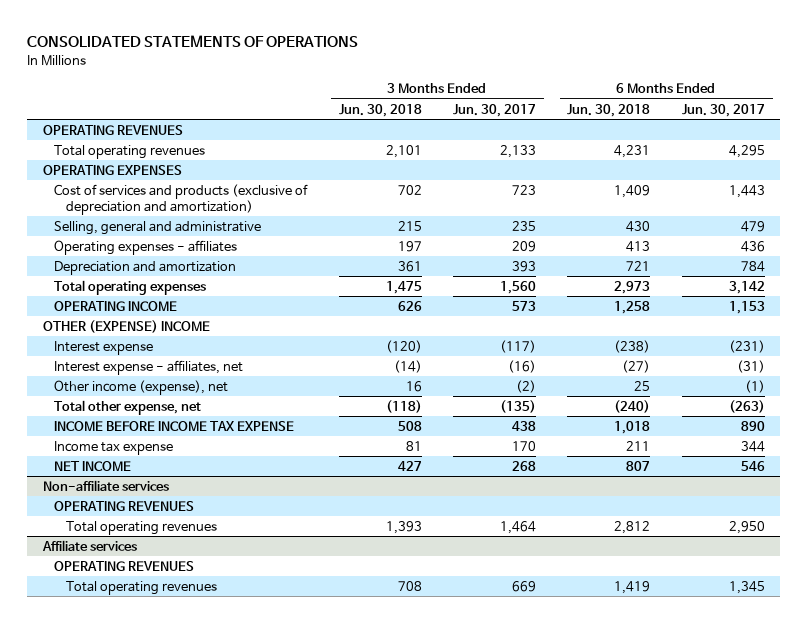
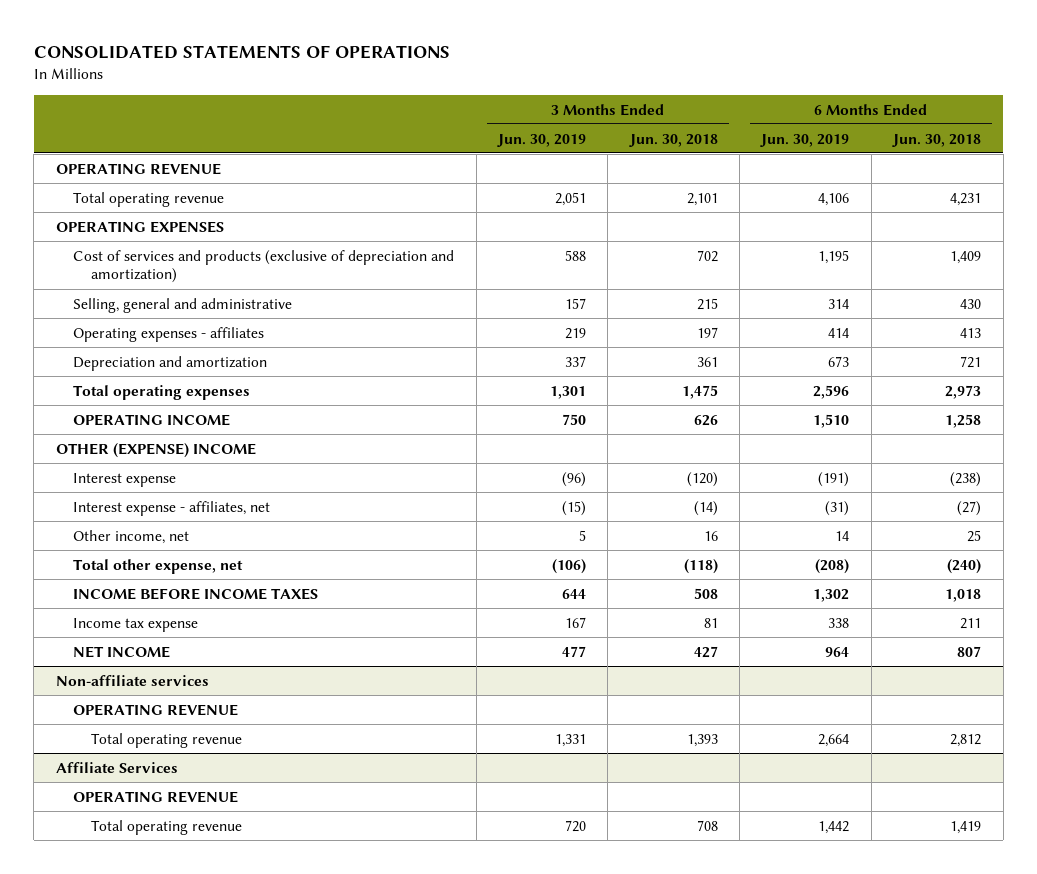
- | 3 Months Ended Jun. 30, 2018 | 3 Months Ended Jun. 30, 2017 | 6 Months Ended Jun. 30, 2018 | 6 Months Ended Jun. 30, 2017
+ | 3 Months Ended Jun. 30, 2019 | 3 Months Ended Jun. 30, 2018 | 6 Months Ended Jun. 30, 2019 | 6 Months Ended Jun. 30, 2018
- OPERATING REVENUES
- Total operating revenues | 2,101 | 2,133 | 4,231 | 4,295
+ OPERATING REVENUE
+ Total operating revenue | 2,051 | 2,101 | 4,106 | 4,231
- Other income (expense), net | 16 | (2) | 25 | (1)
+ Other income, net | 5 | 16 | 14 | 25
- INCOME BEFORE INCOME TAX EXPENSE | 508 | 438 | 1,018 | 890
+ INCOME BEFORE INCOME TAXES | 644 | 508 | 1,302 | 1,018
@ Non-affiliate services
- OPERATING REVENUES
- Total operating revenues | 1,393 | 1,464 | 2,812 | 2,950
- Affiliate services
- OPERATING REVENUES
- Total operating revenues | 708 | 669 | 1,419 | 1,345
@ Non-affiliate services
+ OPERATING REVENUE
+ Total operating revenue | 1,331 | 1,393 | 2,664 | 2,812
+ Affiliate Services
+ OPERATING REVENUE
+ Total operating revenue | 720 | 708 | 1,442 | 1,419

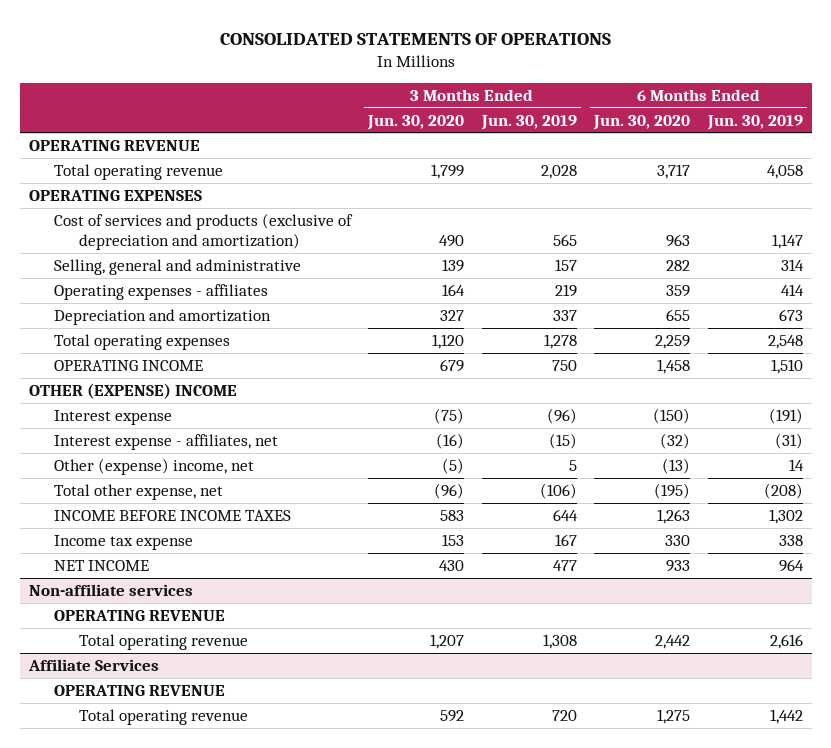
- | 3 Months Ended Jun. 30, 2019 | 3 Months Ended Jun. 30, 2018 | 6 Months Ended Jun. 30, 2019 | 6 Months Ended Jun. 30, 2018
+ | 3 Months Ended Jun. 30, 2020 | 3 Months Ended Jun. 30, 2019 | 6 Months Ended Jun. 30, 2020 | 6 Months Ended Jun. 30, 2019
- Total operating revenue | 2,051 | 2,101 | 4,106 | 4,231
+ Total operating revenue | 1,799 | 2,028 | 3,717 | 4,058
- Cost of services and products (exclusive of depreciation and amortization) | 588 | 702 | 1,195 | 1,409
+ Cost of services and products (exclusive of depreciation and amortization) | 490 | 565 | 963 | 1,147
- Total operating expenses | 1,301 | 1,475 | 2,596 | 2,973
+ Total operating expenses | 1,120 | 1,278 | 2,259 | 2,548
- Other income, net | 5 | 16 | 14 | 25
+ Other (expense) income, net | (5) | 5 | (13) | 14
@ Non-affiliate services
- Total operating revenue | 1,331 | 1,393 | 2,664 | 2,812
+ Total operating revenue | 1,207 | 1,308 | 2,442 | 2,616

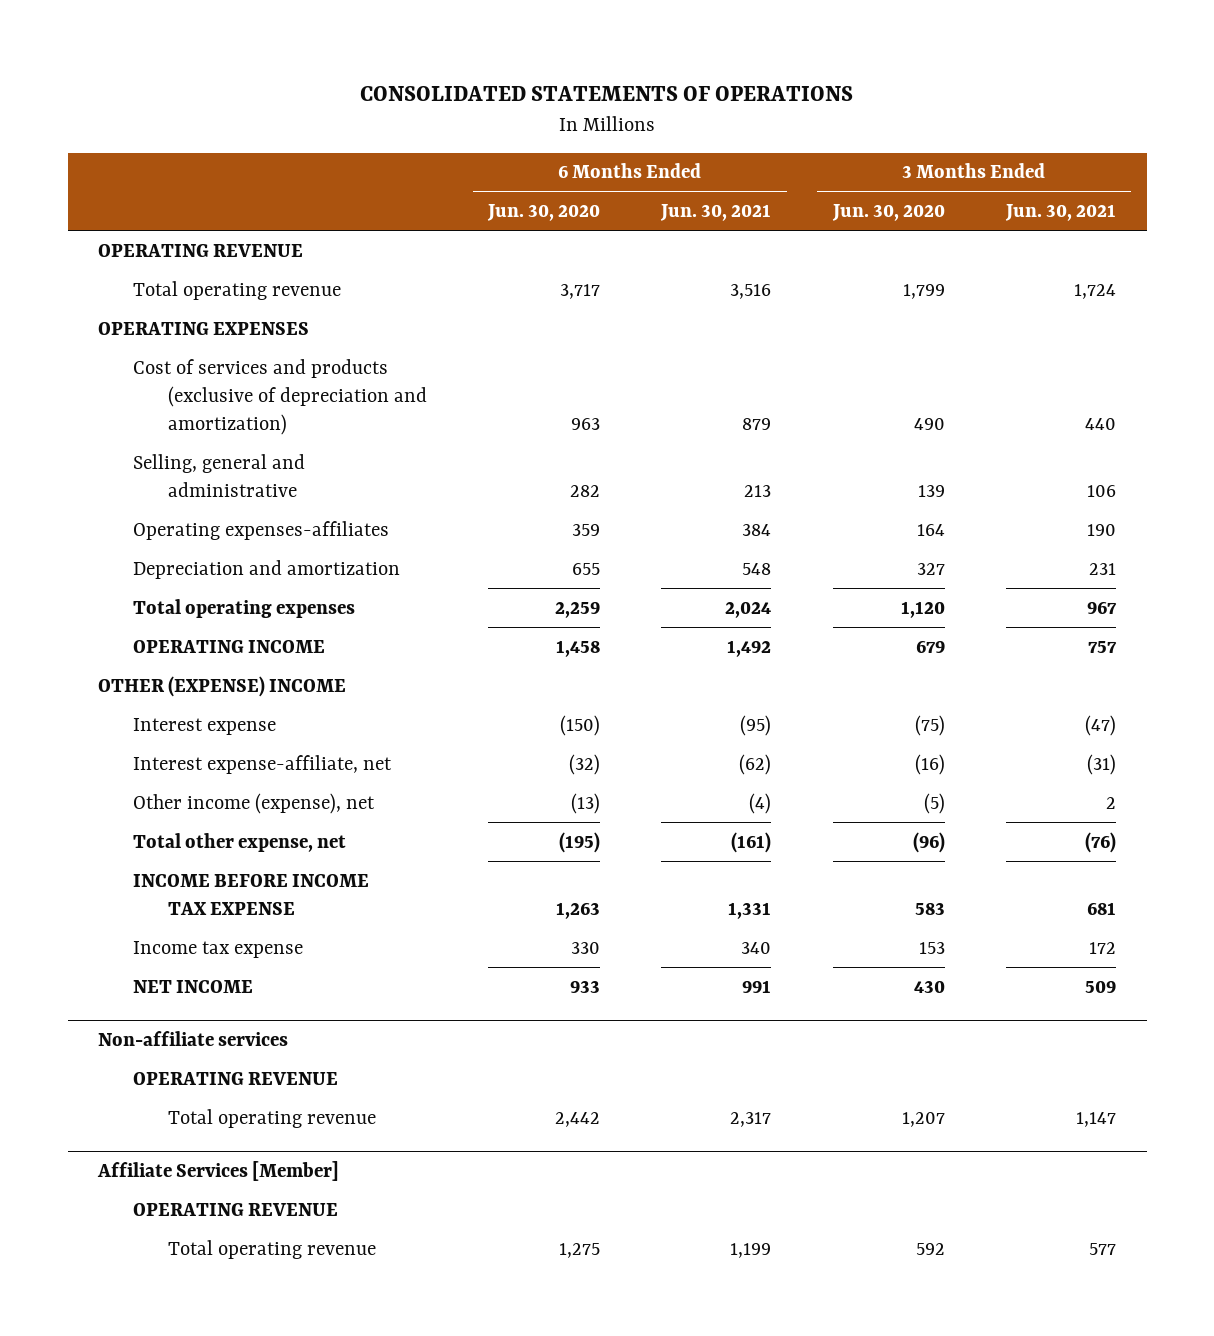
- | 3 Months Ended Jun. 30, 2020 | 3 Months Ended Jun. 30, 2019 | 6 Months Ended Jun. 30, 2020 | 6 Months Ended Jun. 30, 2019
+ | 6 Months Ended Jun. 30, 2020 | 6 Months Ended Jun. 30, 2021 | 3 Months Ended Jun. 30, 2020 | 3 Months Ended Jun. 30, 2021
- Operating expenses - affiliates | 164 | 219 | 359 | 414
+ Operating expenses-affiliates | 359 | 384 | 164 | 190
- Interest expense - affiliates, net | (16) | (15) | (32) | (31)
- Other (expense) income, net | (5) | 5 | (13) | 14
+ Interest expense-affiliate, net | (32) | (62) | (16) | (31)
+ Other income (expense), net | (13) | (4) | (5) | 2
- INCOME BEFORE INCOME TAXES | 583 | 644 | 1,263 | 1,302
+ INCOME BEFORE INCOME TAX EXPENSE | 1,263 | 1,331 | 583 | 681
- Affiliate Services
+ Affiliate Services [Member]

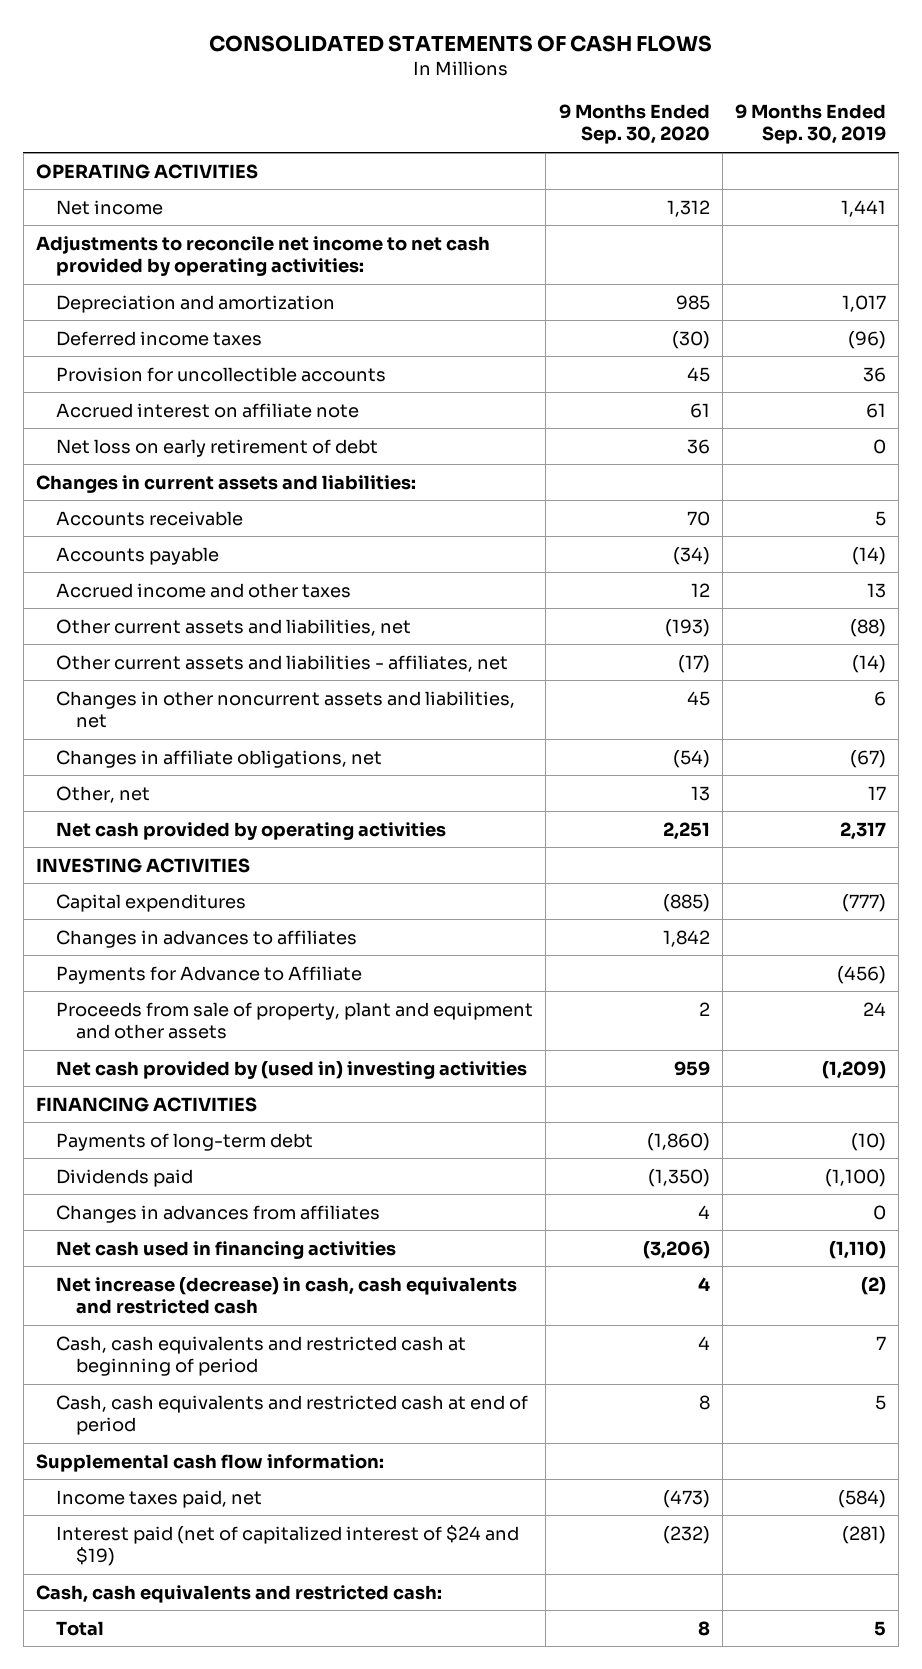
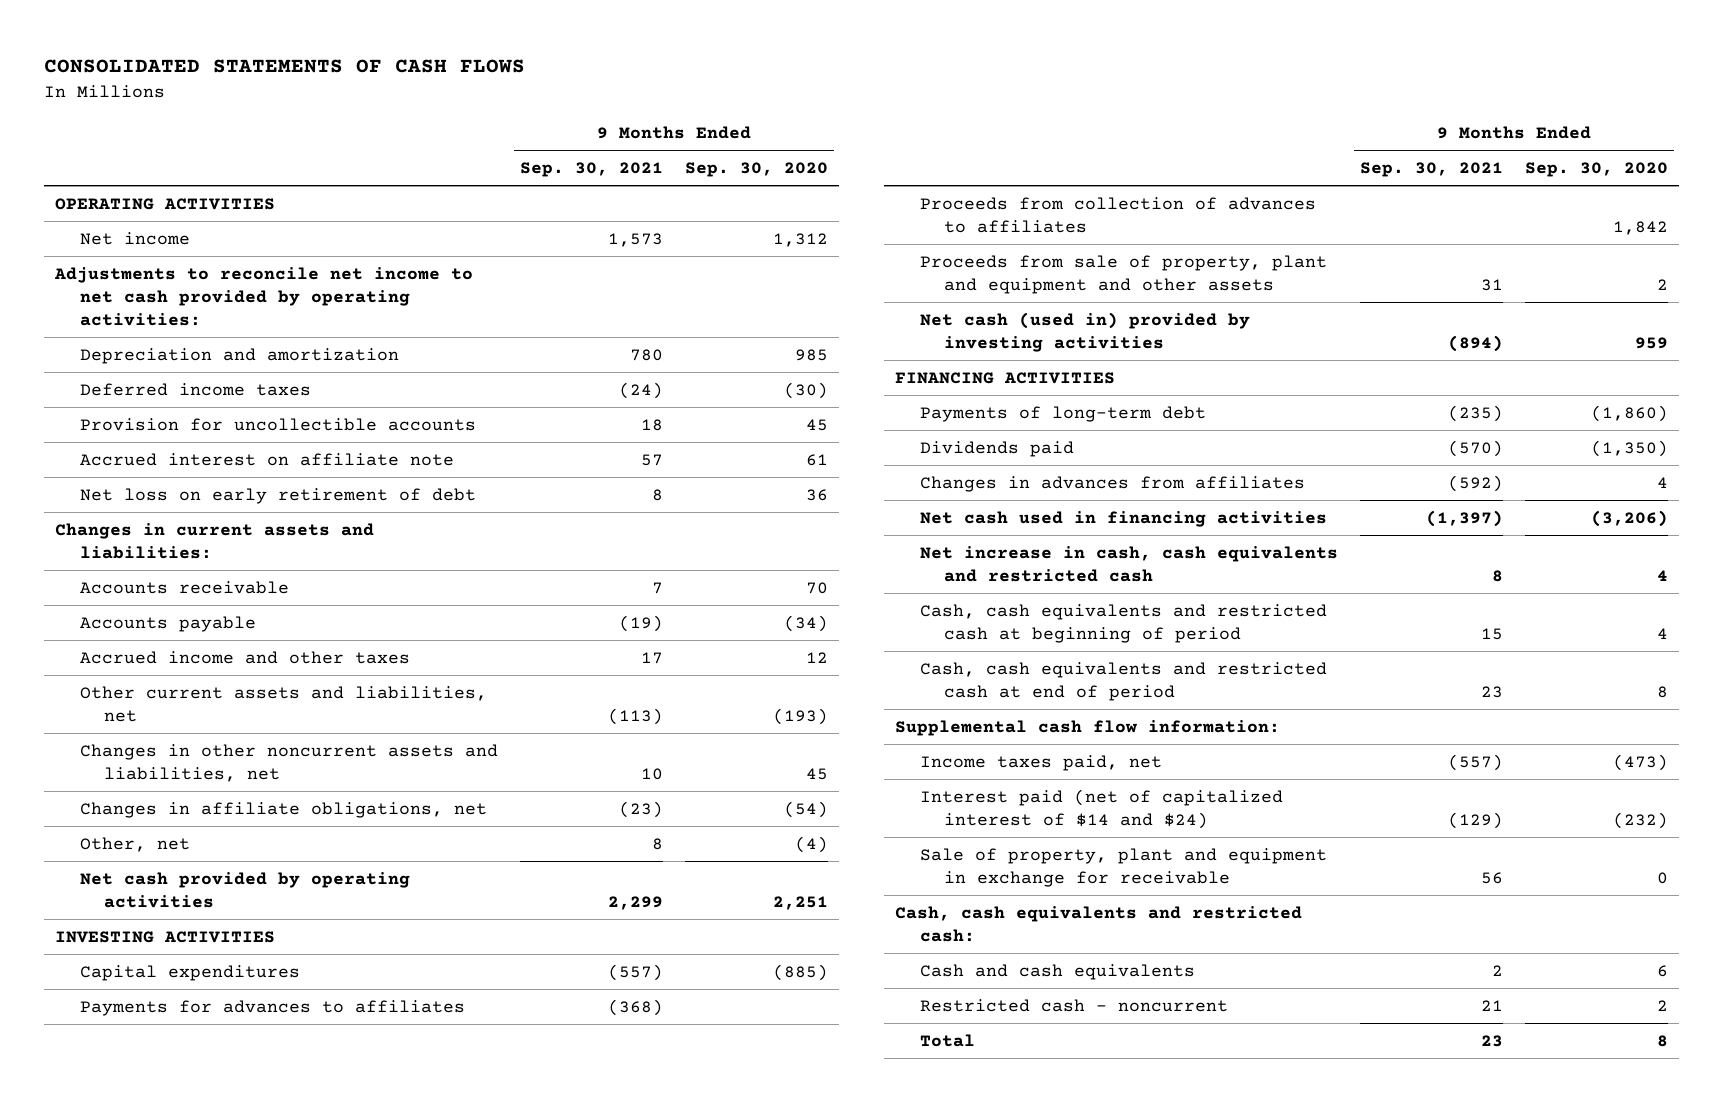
- | 9 Months Ended Sep. 30, 2020 | 9 Months Ended Sep. 30, 2019
+ | 9 Months Ended Sep. 30, 2021 | 9 Months Ended Sep. 30, 2020
- Other current assets and liabilities - affiliates, net | (17) | (14)
- Other, net | 13 | 17
+ Other, net | 8 | (4)
- Changes in advances to affiliates | 1,842 |
- Payments for Advance to Affiliate | | (456)
+ Payments for advances to affiliates | (368) |
+ Proceeds from collection of advances to affiliates | | 1,842
- Net cash provided by (used in) investing activities | 959 | (1,209)
+ Net cash (used in) provided by investing activities | (894) | 959
- Net increase (decrease) in cash, cash equivalents and restricted cash | 4 | (2)
+ Net increase in cash, cash equivalents and restricted cash | 8 | 4
- Interest paid (net of capitalized interest of $24 and $19) | (232) | (281)
+ Interest paid (net of capitalized interest of $14 and $24) | (129) | (232)
+ Sale of property, plant and equipment in exchange for receivable | 56 | 0
+ Cash and cash equivalents | 2 | 6
+ Restricted cash - noncurrent | 21 | 2

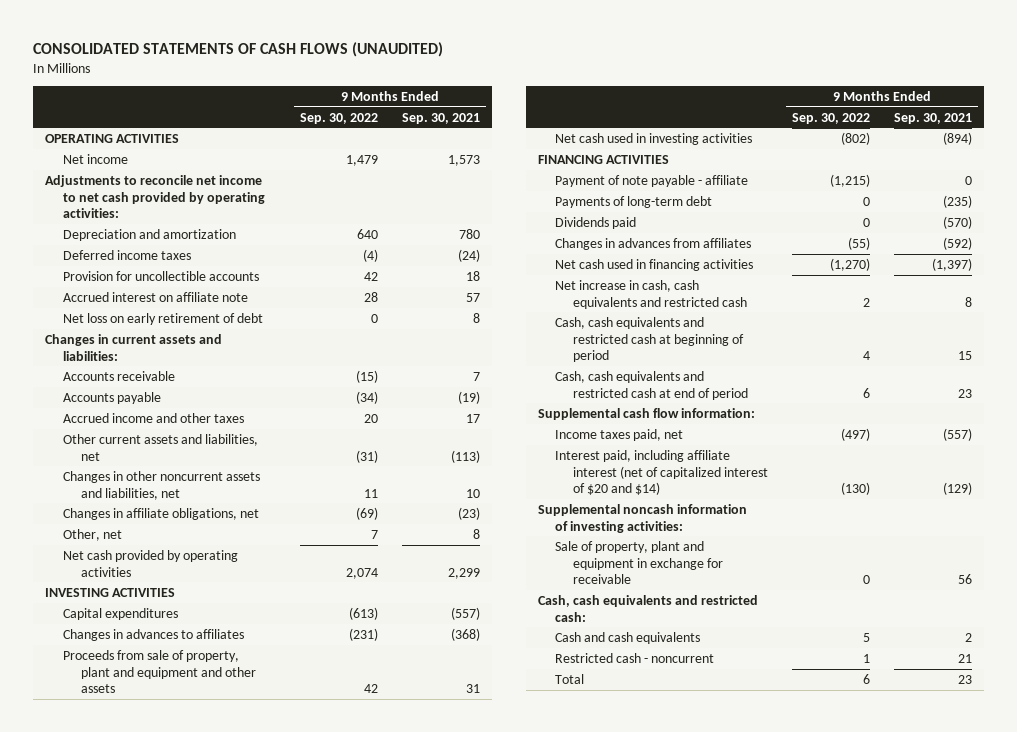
- CONSOLIDATED STATEMENTS OF CASH FLOWS
+ CONSOLIDATED STATEMENTS OF CASH FLOWS (UNAUDITED)
- | 9 Months Ended Sep. 30, 2021 | 9 Months Ended Sep. 30, 2020
+ | 9 Months Ended Sep. 30, 2022 | 9 Months Ended Sep. 30, 2021
- Payments for advances to affiliates | (368) |
- Proceeds from collection of advances to affiliates | | 1,842
+ Changes in advances to affiliates | (231) | (368)
- Net cash (used in) provided by investing activities | (894) | 959
+ Net cash used in investing activities | (802) | (894)
+ Payment of note payable - affiliate | (1,215) | 0
- Interest paid (net of capitalized interest of $14 and $24) | (129) | (232)
+ Interest paid, including affiliate interest (net of capitalized interest of $20 and $14) | (130) | (129)
+ Supplemental noncash information of investing activities:

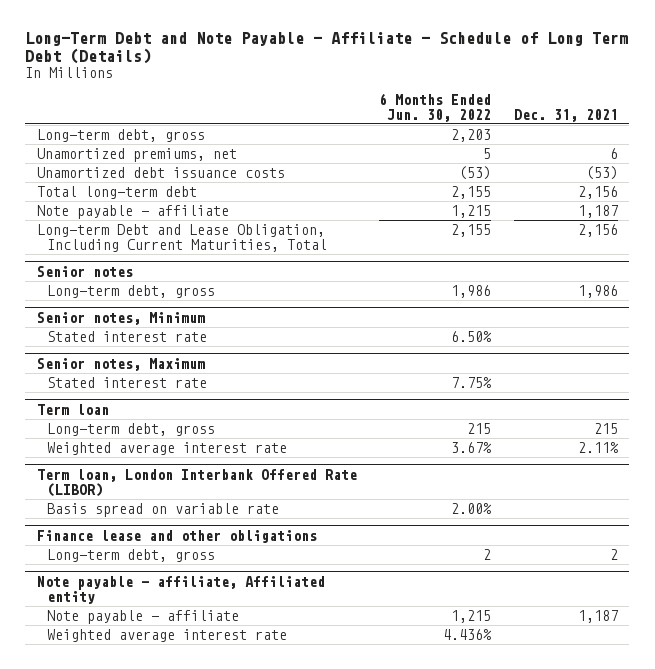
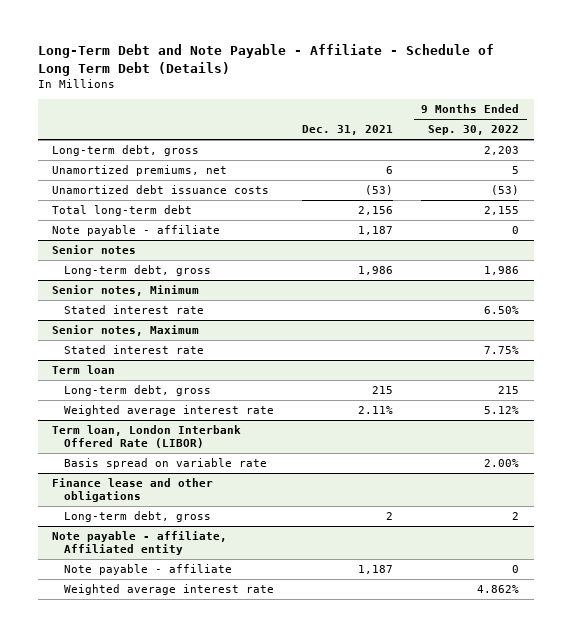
- | 6 Months Ended Jun. 30, 2022 | Dec. 31, 2021
+ | Dec. 31, 2021 | 9 Months Ended Sep. 30, 2022
- Long-term Debt and Lease Obligation, Including Current Maturities, Total | 2,155 | 2,156

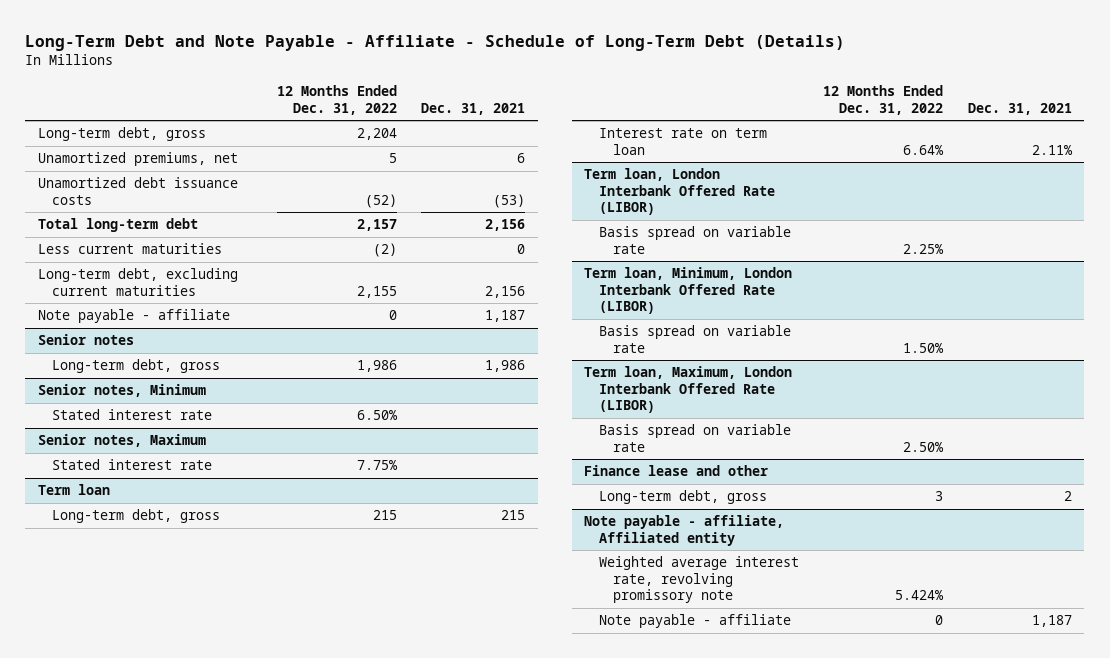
- Long-Term Debt and Note Payable - Affiliate - Schedule of Long Term Debt (Details)
+ Long-Term Debt and Note Payable - Affiliate - Schedule of Long-Term Debt (Details)
- | Dec. 31, 2021 | 9 Months Ended Sep. 30, 2022
+ | 12 Months Ended Dec. 31, 2022 | Dec. 31, 2021
+ Less current maturities | (2) | 0
+ Long-term debt, excluding current maturities | 2,155 | 2,156
@ Term loan
- Weighted average interest rate | 2.11% | 5.12%
+ Interest rate on term loan | 6.64% | 2.11%
- Finance lease and other obligations
+ Term loan, Minimum, London Interbank Offered Rate (LIBOR)
+ Basis spread on variable rate | 1.50% |
+ Term loan, Maximum, London Interbank Offered Rate (LIBOR)
+ Basis spread on variable rate | 2.50% |
+ Finance lease and other
@ Note payable - affiliate, Affiliated entity
+ Weighted average interest rate, revolving promissory note | 5.424% |
- Weighted average interest rate | | 4.862%

